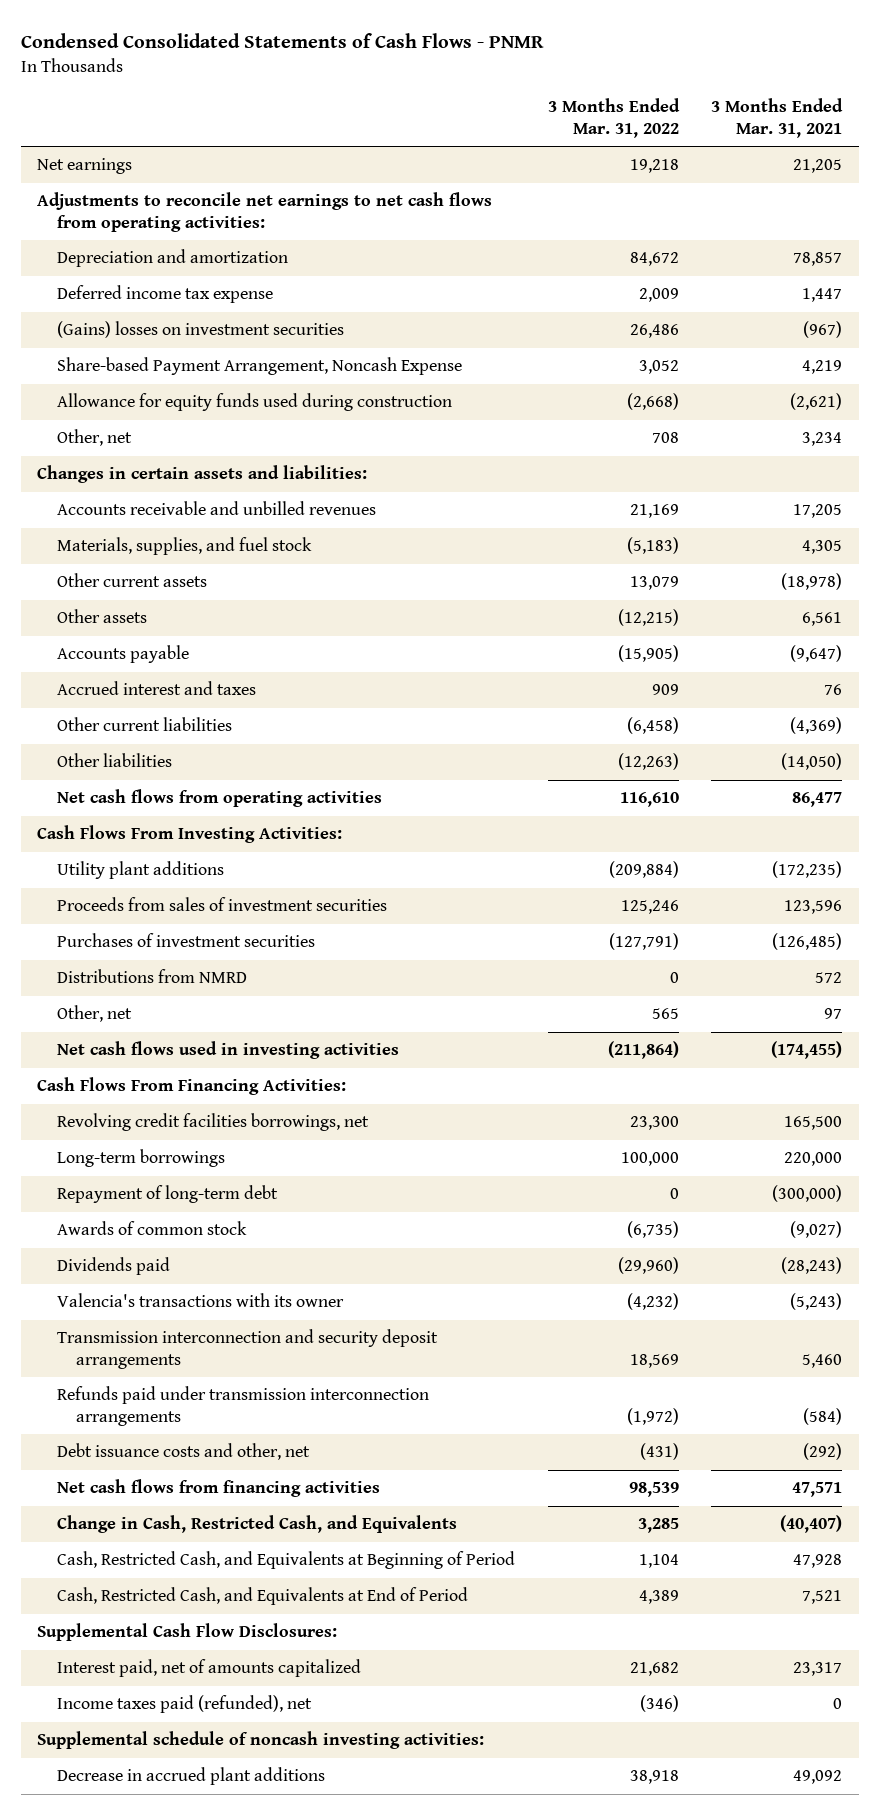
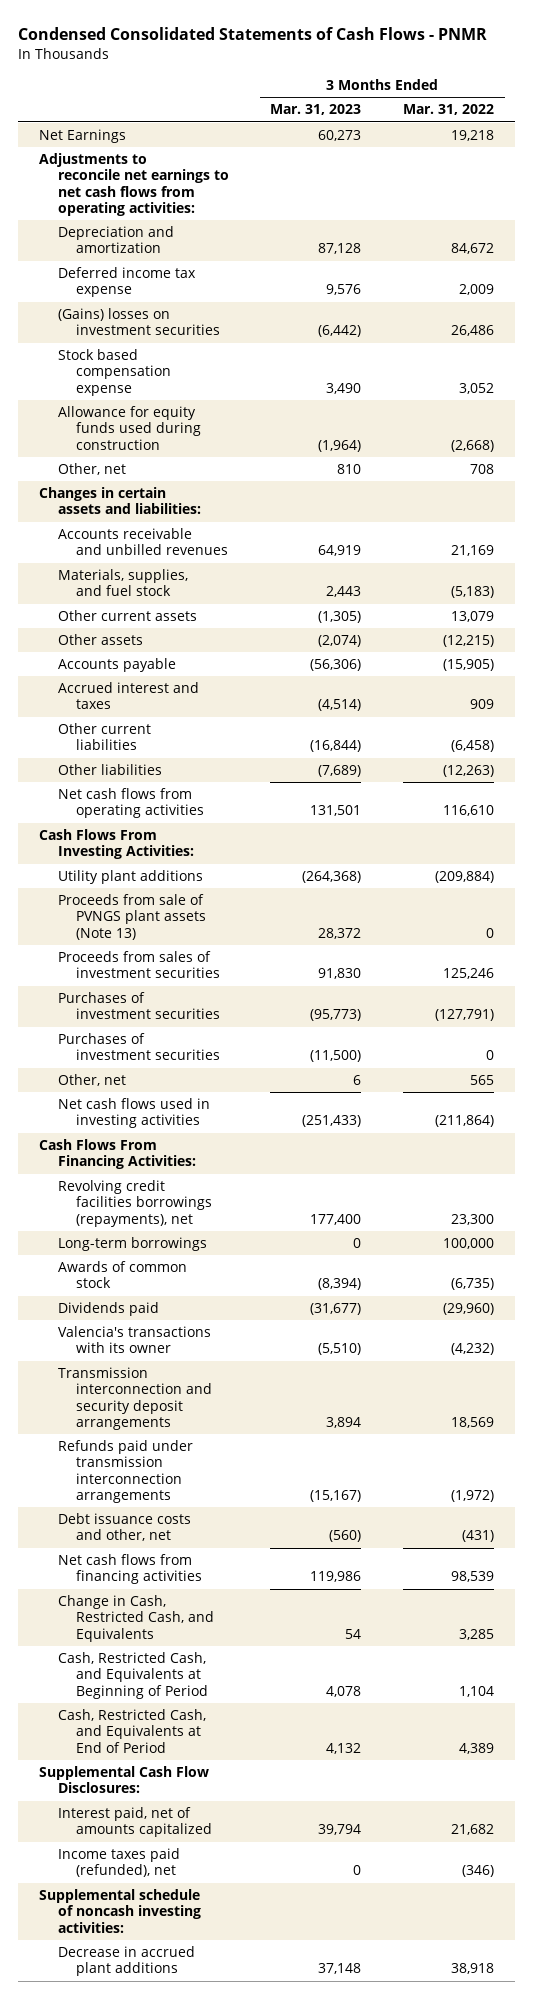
- | 3 Months Ended Mar. 31, 2022 | 3 Months Ended Mar. 31, 2021
+ | 3 Months Ended Mar. 31, 2023 | 3 Months Ended Mar. 31, 2022
- Net earnings | 19,218 | 21,205
+ Net Earnings | 60,273 | 19,218
- Share-based Payment Arrangement, Noncash Expense | 3,052 | 4,219
+ Stock based compensation expense | 3,490 | 3,052
+ Proceeds from sale of PVNGS plant assets (Note 13) | 28,372 | 0
- Distributions from NMRD | 0 | 572
+ Purchases of investment securities | (11,500) | 0
- Revolving credit facilities borrowings, net | 23,300 | 165,500
+ Revolving credit facilities borrowings (repayments), net | 177,400 | 23,300
- Repayment of long-term debt | 0 | (300,000)

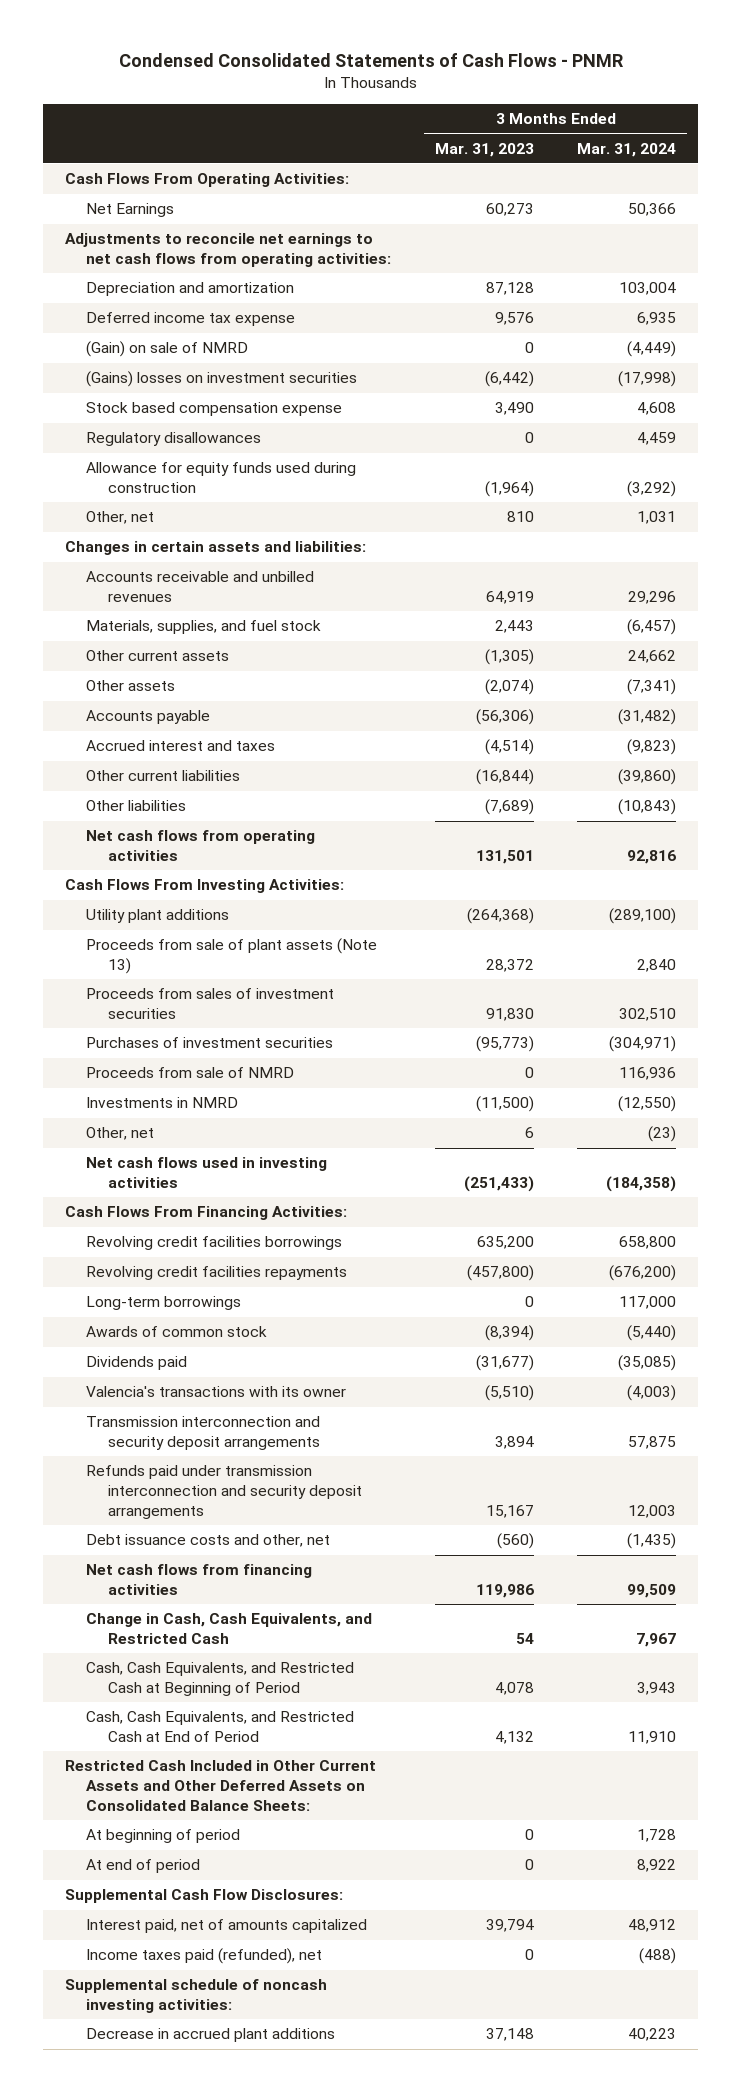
- | 3 Months Ended Mar. 31, 2023 | 3 Months Ended Mar. 31, 2022
+ | 3 Months Ended Mar. 31, 2023 | 3 Months Ended Mar. 31, 2024
+ Cash Flows From Operating Activities:
+ (Gain) on sale of NMRD | 0 | (4,449)
+ Regulatory disallowances | 0 | 4,459
- Proceeds from sale of PVNGS plant assets (Note 13) | 28,372 | 0
+ Proceeds from sale of plant assets (Note 13) | 28,372 | 2,840
- Purchases of investment securities | (11,500) | 0
+ Proceeds from sale of NMRD | 0 | 116,936
+ Investments in NMRD | (11,500) | (12,550)
- Revolving credit facilities borrowings (repayments), net | 177,400 | 23,300
+ Revolving credit facilities borrowings | 635,200 | 658,800
+ Revolving credit facilities repayments | (457,800) | (676,200)
- Refunds paid under transmission interconnection arrangements | (15,167) | (1,972)
+ Refunds paid under transmission interconnection and security deposit arrangements | 15,167 | 12,003
- Change in Cash, Restricted Cash, and Equivalents | 54 | 3,285
- Cash, Restricted Cash, and Equivalents at Beginning of Period | 4,078 | 1,104
- Cash, Restricted Cash, and Equivalents at End of Period | 4,132 | 4,389
+ Change in Cash, Cash Equivalents, and Restricted Cash | 54 | 7,967
+ Cash, Cash Equivalents, and Restricted Cash at Beginning of Period | 4,078 | 3,943
+ Cash, Cash Equivalents, and Restricted Cash at End of Period | 4,132 | 11,910
+ Restricted Cash Included in Other Current Assets and Other Deferred Assets on Consolidated Balance Sheets:
+ At beginning of period | 0 | 1,728
+ At end of period | 0 | 8,922

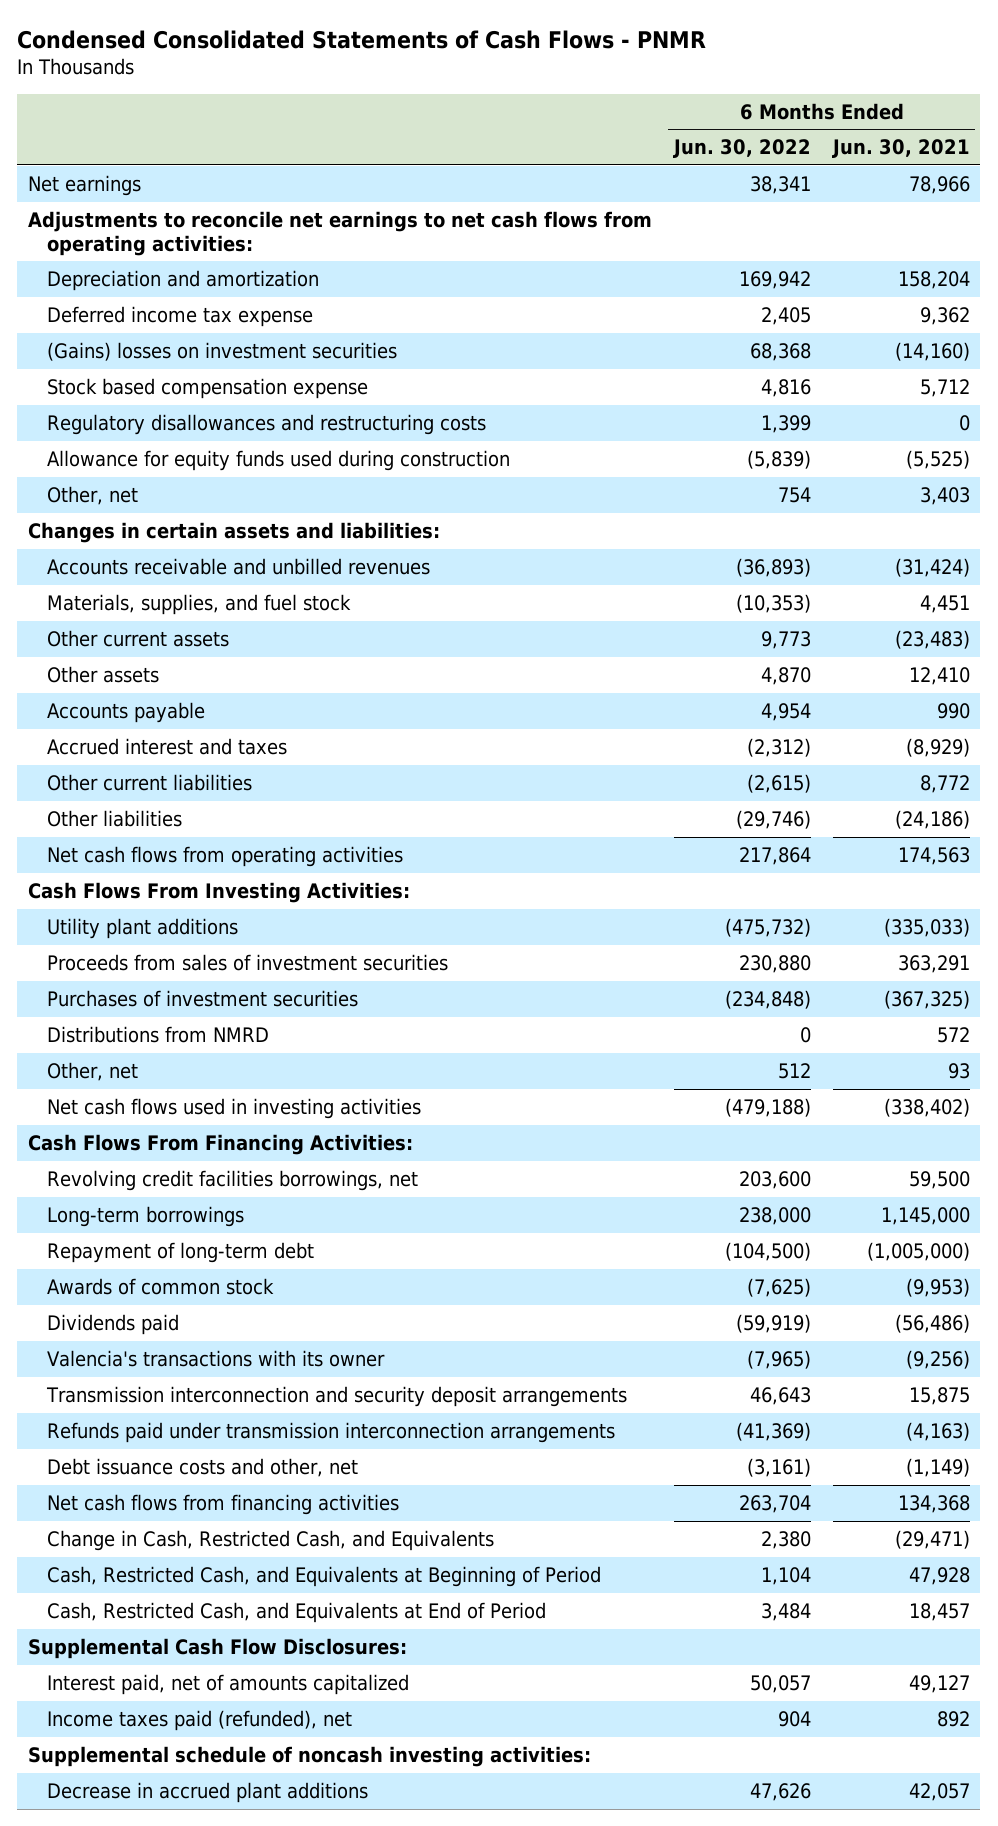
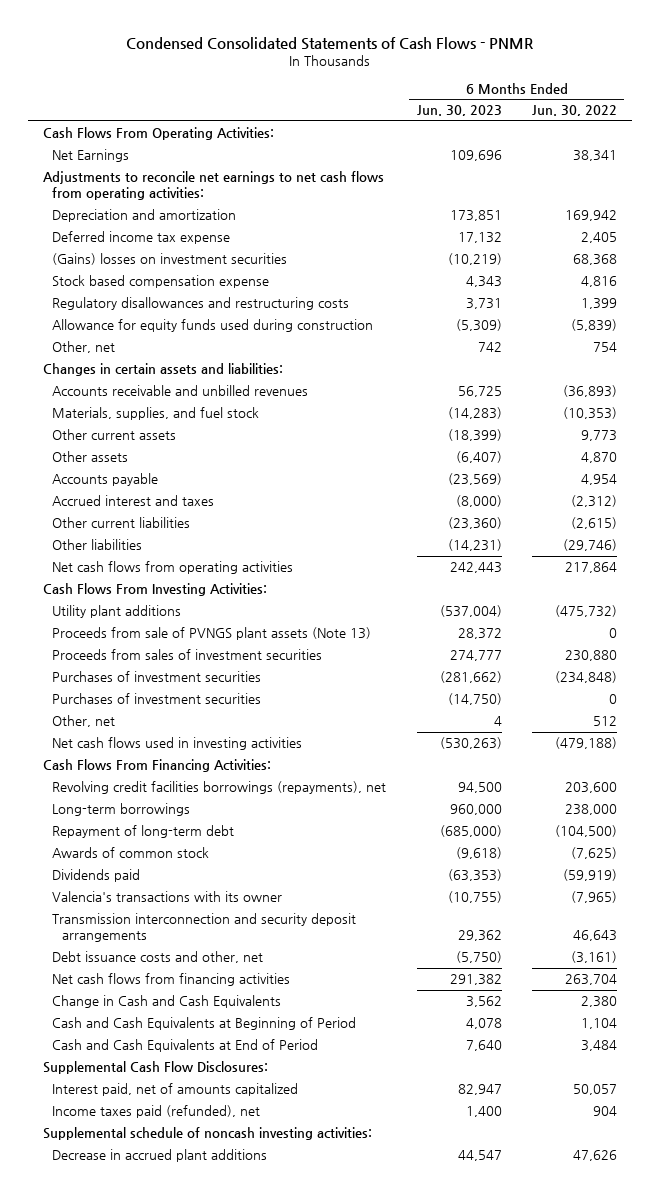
- | 6 Months Ended Jun. 30, 2022 | 6 Months Ended Jun. 30, 2021
+ | 6 Months Ended Jun. 30, 2023 | 6 Months Ended Jun. 30, 2022
- Net earnings | 38,341 | 78,966
+ Cash Flows From Operating Activities:
+ Net Earnings | 109,696 | 38,341
+ Proceeds from sale of PVNGS plant assets (Note 13) | 28,372 | 0
- Distributions from NMRD | 0 | 572
+ Purchases of investment securities | (14,750) | 0
- Revolving credit facilities borrowings, net | 203,600 | 59,500
+ Revolving credit facilities borrowings (repayments), net | 94,500 | 203,600
- Refunds paid under transmission interconnection arrangements | (41,369) | (4,163)
- Change in Cash, Restricted Cash, and Equivalents | 2,380 | (29,471)
- Cash, Restricted Cash, and Equivalents at Beginning of Period | 1,104 | 47,928
- Cash, Restricted Cash, and Equivalents at End of Period | 3,484 | 18,457
+ Change in Cash and Cash Equivalents | 3,562 | 2,380
+ Cash and Cash Equivalents at Beginning of Period | 4,078 | 1,104
+ Cash and Cash Equivalents at End of Period | 7,640 | 3,484

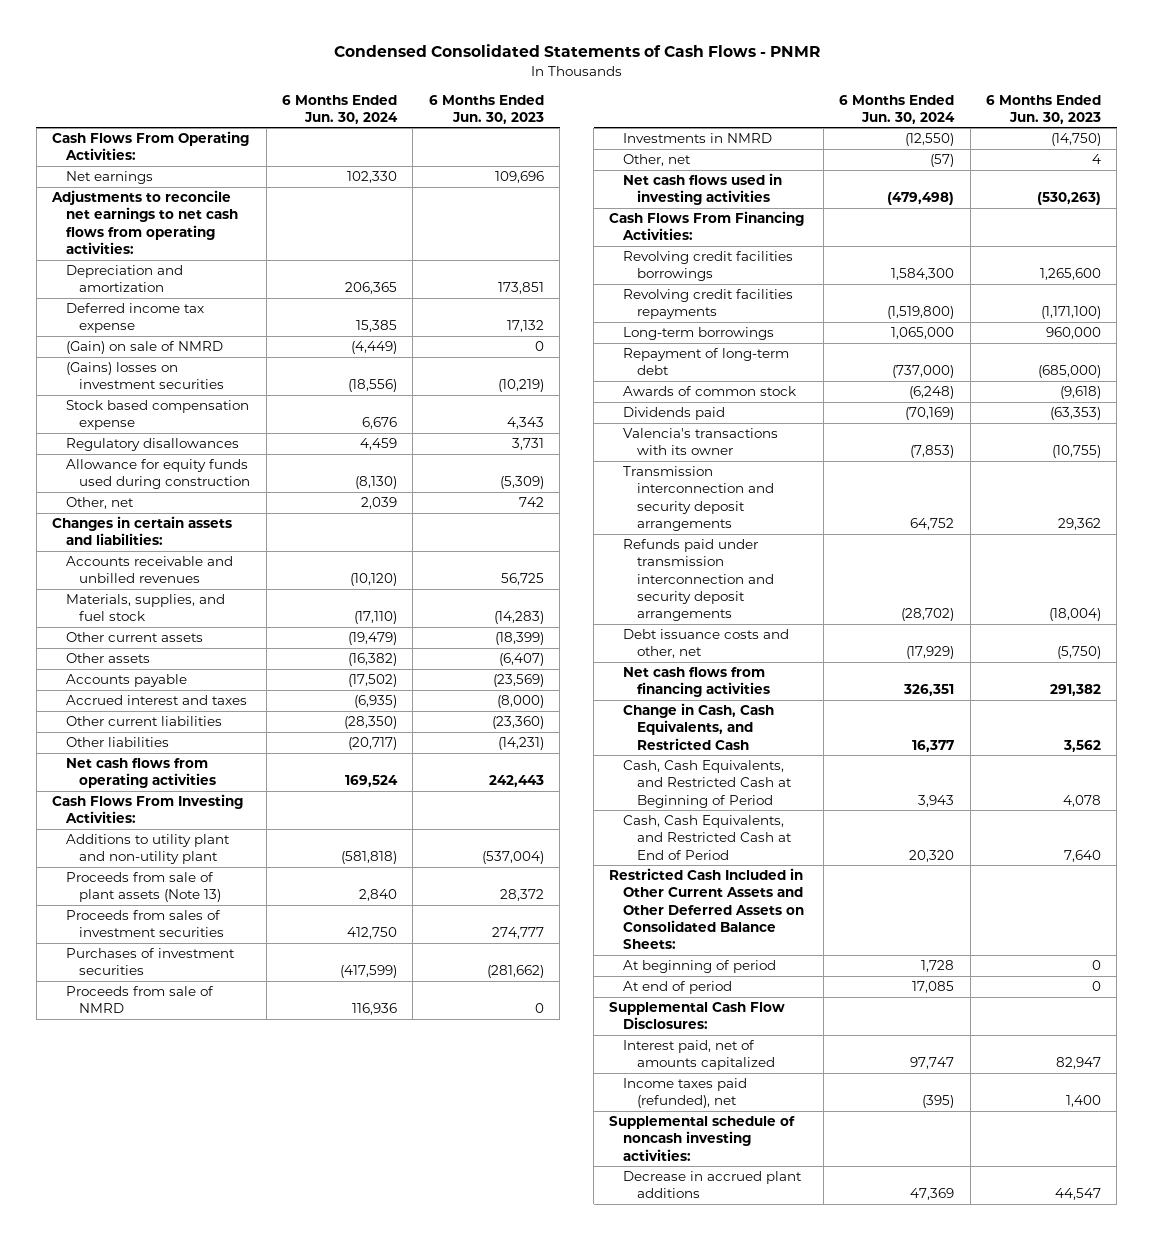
- | 6 Months Ended Jun. 30, 2023 | 6 Months Ended Jun. 30, 2022
+ | 6 Months Ended Jun. 30, 2024 | 6 Months Ended Jun. 30, 2023
- Net Earnings | 109,696 | 38,341
+ Net earnings | 102,330 | 109,696
+ (Gain) on sale of NMRD | (4,449) | 0
- Regulatory disallowances and restructuring costs | 3,731 | 1,399
+ Regulatory disallowances | 4,459 | 3,731
- Utility plant additions | (537,004) | (475,732)
- Proceeds from sale of PVNGS plant assets (Note 13) | 28,372 | 0
+ Additions to utility plant and non-utility plant | (581,818) | (537,004)
+ Proceeds from sale of plant assets (Note 13) | 2,840 | 28,372
- Purchases of investment securities | (14,750) | 0
+ Proceeds from sale of NMRD | 116,936 | 0
+ Investments in NMRD | (12,550) | (14,750)
- Revolving credit facilities borrowings (repayments), net | 94,500 | 203,600
+ Revolving credit facilities borrowings | 1,584,300 | 1,265,600
+ Revolving credit facilities repayments | (1,519,800) | (1,171,100)
+ Refunds paid under transmission interconnection and security deposit arrangements | (28,702) | (18,004)
- Change in Cash and Cash Equivalents | 3,562 | 2,380
- Cash and Cash Equivalents at Beginning of Period | 4,078 | 1,104
- Cash and Cash Equivalents at End of Period | 7,640 | 3,484
+ Change in Cash, Cash Equivalents, and Restricted Cash | 16,377 | 3,562
+ Cash, Cash Equivalents, and Restricted Cash at Beginning of Period | 3,943 | 4,078
+ Cash, Cash Equivalents, and Restricted Cash at End of Period | 20,320 | 7,640
+ Restricted Cash Included in Other Current Assets and Other Deferred Assets on Consolidated Balance Sheets:
+ At beginning of period | 1,728 | 0
+ At end of period | 17,085 | 0

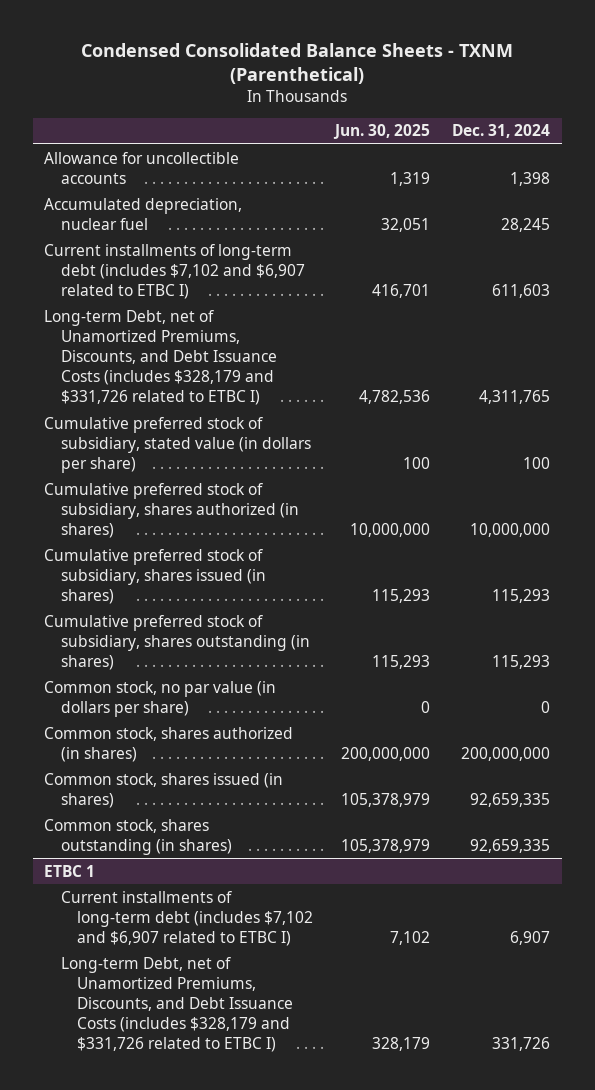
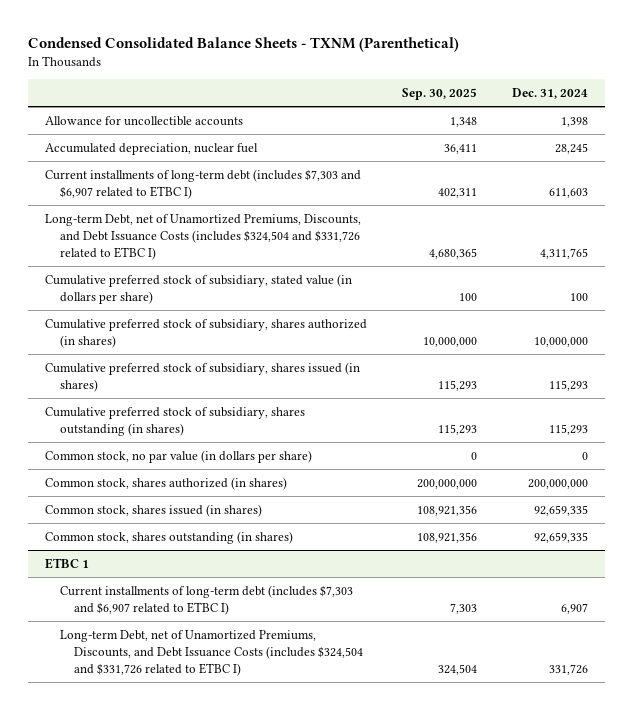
- | Jun. 30, 2025 | Dec. 31, 2024
+ | Sep. 30, 2025 | Dec. 31, 2024
- Current installments of long-term debt (includes $7,102 and $6,907 related to ETBC I) | 416,701 | 611,603
- Long-term Debt, net of Unamortized Premiums, Discounts, and Debt Issuance Costs (includes $328,179 and $331,726 related to ETBC I) | 4,782,536 | 4,311,765
+ Current installments of long-term debt (includes $7,303 and $6,907 related to ETBC I) | 402,311 | 611,603
+ Long-term Debt, net of Unamortized Premiums, Discounts, and Debt Issuance Costs (includes $324,504 and $331,726 related to ETBC I) | 4,680,365 | 4,311,765
@ ETBC 1
- Current installments of long-term debt (includes $7,102 and $6,907 related to ETBC I) | 7,102 | 6,907
- Long-term Debt, net of Unamortized Premiums, Discounts, and Debt Issuance Costs (includes $328,179 and $331,726 related to ETBC I) | 328,179 | 331,726
+ Current installments of long-term debt (includes $7,303 and $6,907 related to ETBC I) | 7,303 | 6,907
+ Long-term Debt, net of Unamortized Premiums, Discounts, and Debt Issuance Costs (includes $324,504 and $331,726 related to ETBC I) | 324,504 | 331,726

